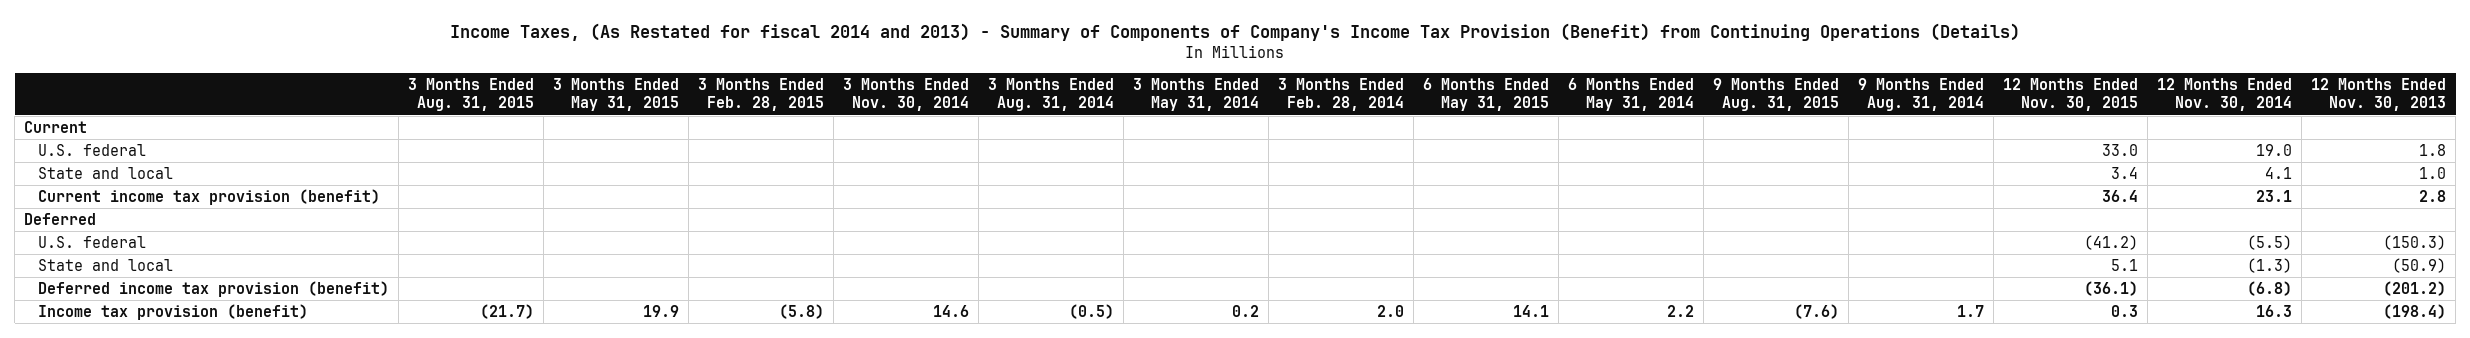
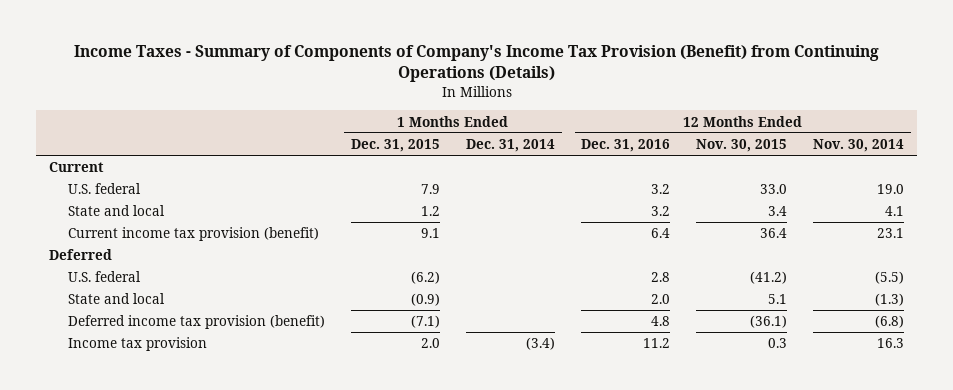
- Income Taxes, (As Restated for fiscal 2014 and 2013) - Summary of Components of Company's Income Tax Provision (Benefit) from Continuing Operations (Details)
+ Income Taxes - Summary of Components of Company's Income Tax Provision (Benefit) from Continuing Operations (Details)
- | 3 Months Ended Aug. 31, 2015 | 3 Months Ended May 31, 2015 | 3 Months Ended Feb. 28, 2015 | 3 Months Ended Nov. 30, 2014 | 3 Months Ended Aug. 31, 2014 | 3 Months Ended May 31, 2014 | 3 Months Ended Feb. 28, 2014 | 6 Months Ended May 31, 2015 | 6 Months Ended May 31, 2014 | 9 Months Ended Aug. 31, 2015 | 9 Months Ended Aug. 31, 2014 | 12 Months Ended Nov. 30, 2015 | 12 Months Ended Nov. 30, 2014 | 12 Months Ended Nov. 30, 2013
+ | 1 Months Ended Dec. 31, 2015 | 1 Months Ended Dec. 31, 2014 | 12 Months Ended Dec. 31, 2016 | 12 Months Ended Nov. 30, 2015 | 12 Months Ended Nov. 30, 2014
- Income tax provision (benefit) | (21.7) | 19.9 | (5.8) | 14.6 | (0.5) | 0.2 | 2.0 | 14.1 | 2.2 | (7.6) | 1.7 | 0.3 | 16.3 | (198.4)
+ Income tax provision | 2.0 | (3.4) | 11.2 | 0.3 | 16.3

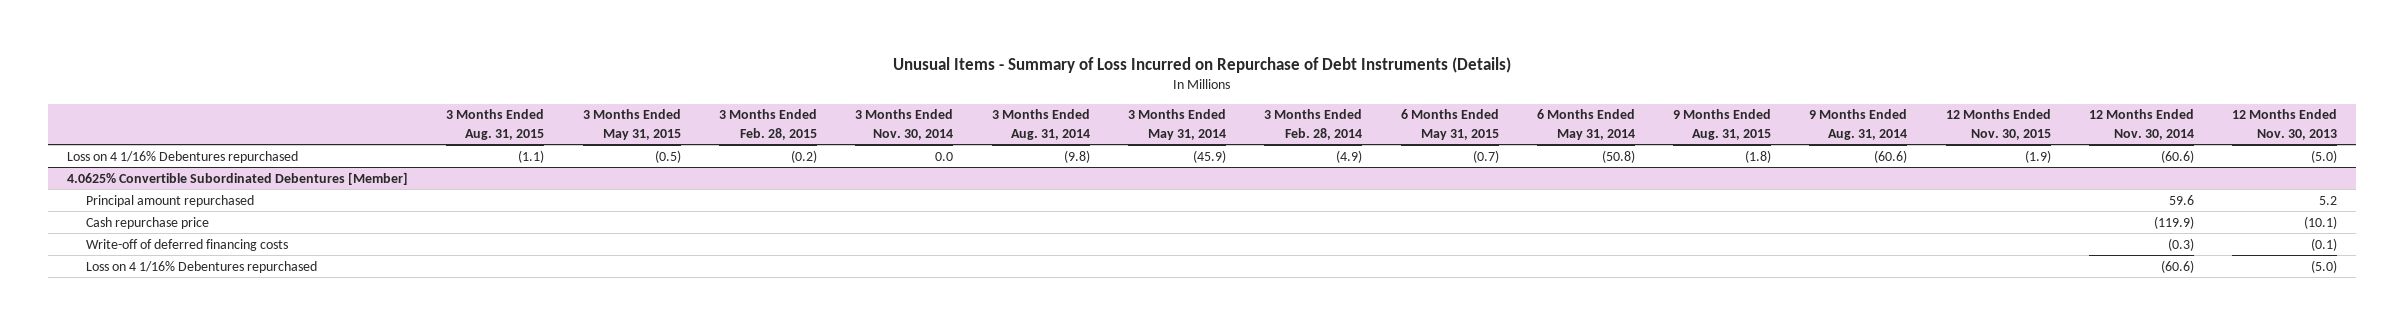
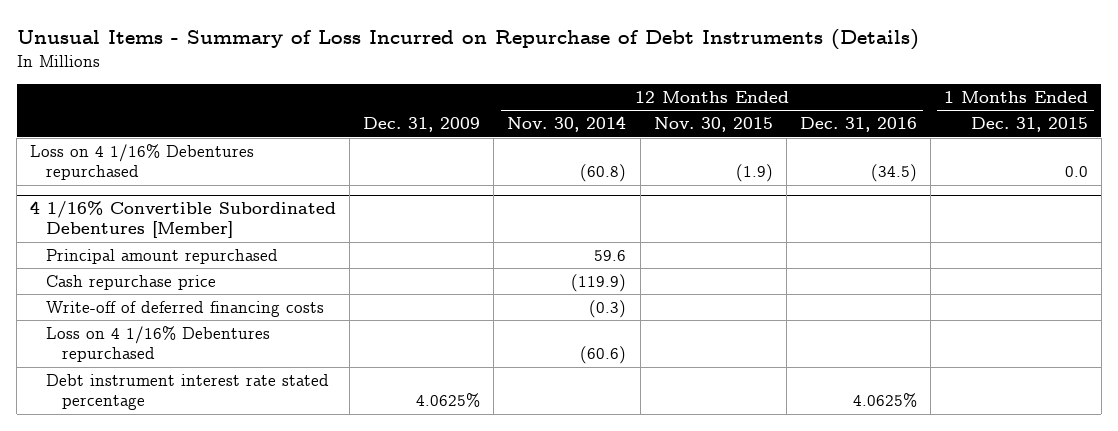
- | 3 Months Ended Aug. 31, 2015 | 3 Months Ended May 31, 2015 | 3 Months Ended Feb. 28, 2015 | 3 Months Ended Nov. 30, 2014 | 3 Months Ended Aug. 31, 2014 | 3 Months Ended May 31, 2014 | 3 Months Ended Feb. 28, 2014 | 6 Months Ended May 31, 2015 | 6 Months Ended May 31, 2014 | 9 Months Ended Aug. 31, 2015 | 9 Months Ended Aug. 31, 2014 | 12 Months Ended Nov. 30, 2015 | 12 Months Ended Nov. 30, 2014 | 12 Months Ended Nov. 30, 2013
+ | Dec. 31, 2009 | 12 Months Ended Nov. 30, 2014 | 12 Months Ended Nov. 30, 2015 | 12 Months Ended Dec. 31, 2016 | 1 Months Ended Dec. 31, 2015
- Loss on 4 1/16% Debentures repurchased | (1.1) | (0.5) | (0.2) | 0.0 | (9.8) | (45.9) | (4.9) | (0.7) | (50.8) | (1.8) | (60.6) | (1.9) | (60.6) | (5.0)
- 4.0625% Convertible Subordinated Debentures [Member]
+ Loss on 4 1/16% Debentures repurchased | | (60.8) | (1.9) | (34.5) | 0.0
+ 4 1/16% Convertible Subordinated Debentures [Member]
+ Debt instrument interest rate stated percentage | 4.0625% | | | 4.0625% |

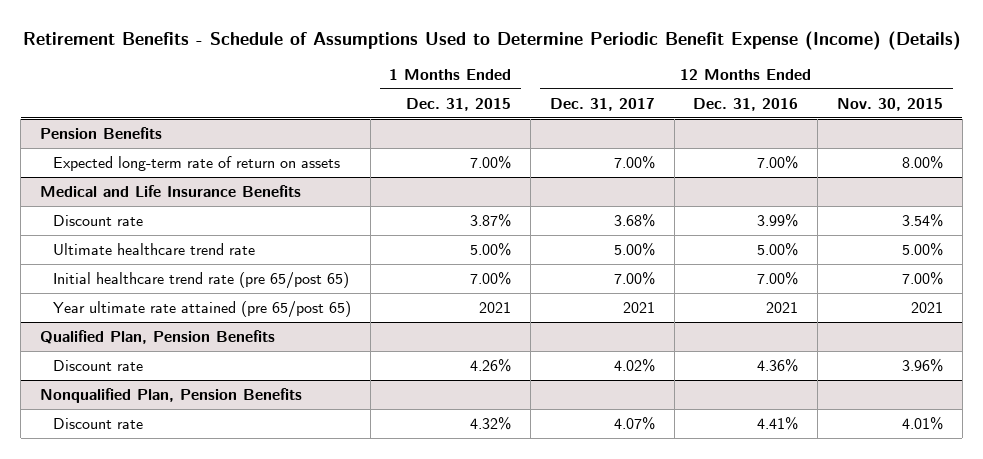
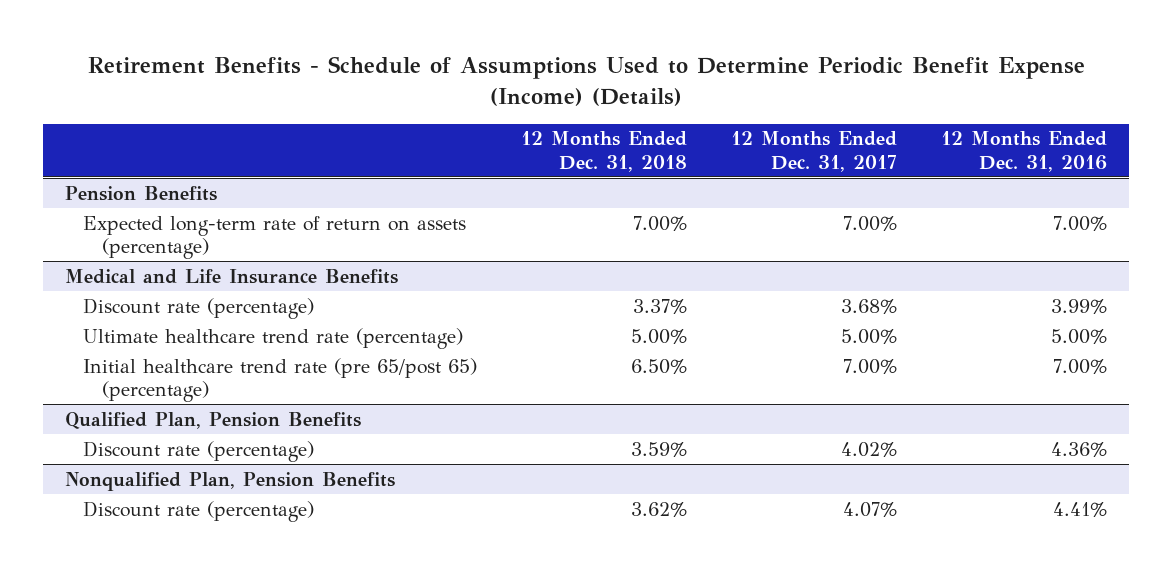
- | 1 Months Ended Dec. 31, 2015 | 12 Months Ended Dec. 31, 2017 | 12 Months Ended Dec. 31, 2016 | 12 Months Ended Nov. 30, 2015
+ | 12 Months Ended Dec. 31, 2018 | 12 Months Ended Dec. 31, 2017 | 12 Months Ended Dec. 31, 2016
@ Pension Benefits
- Expected long-term rate of return on assets | 7.00% | 7.00% | 7.00% | 8.00%
+ Expected long-term rate of return on assets (percentage) | 7.00% | 7.00% | 7.00%
@ Medical and Life Insurance Benefits
- Discount rate | 3.87% | 3.68% | 3.99% | 3.54%
- Ultimate healthcare trend rate | 5.00% | 5.00% | 5.00% | 5.00%
- Initial healthcare trend rate (pre 65/post 65) | 7.00% | 7.00% | 7.00% | 7.00%
- Year ultimate rate attained (pre 65/post 65) | 2021 | 2021 | 2021 | 2021
+ Discount rate (percentage) | 3.37% | 3.68% | 3.99%
+ Ultimate healthcare trend rate (percentage) | 5.00% | 5.00% | 5.00%
+ Initial healthcare trend rate (pre 65/post 65) (percentage) | 6.50% | 7.00% | 7.00%
@ Qualified Plan, Pension Benefits
- Discount rate | 4.26% | 4.02% | 4.36% | 3.96%
+ Discount rate (percentage) | 3.59% | 4.02% | 4.36%
@ Nonqualified Plan, Pension Benefits
- Discount rate | 4.32% | 4.07% | 4.41% | 4.01%
+ Discount rate (percentage) | 3.62% | 4.07% | 4.41%

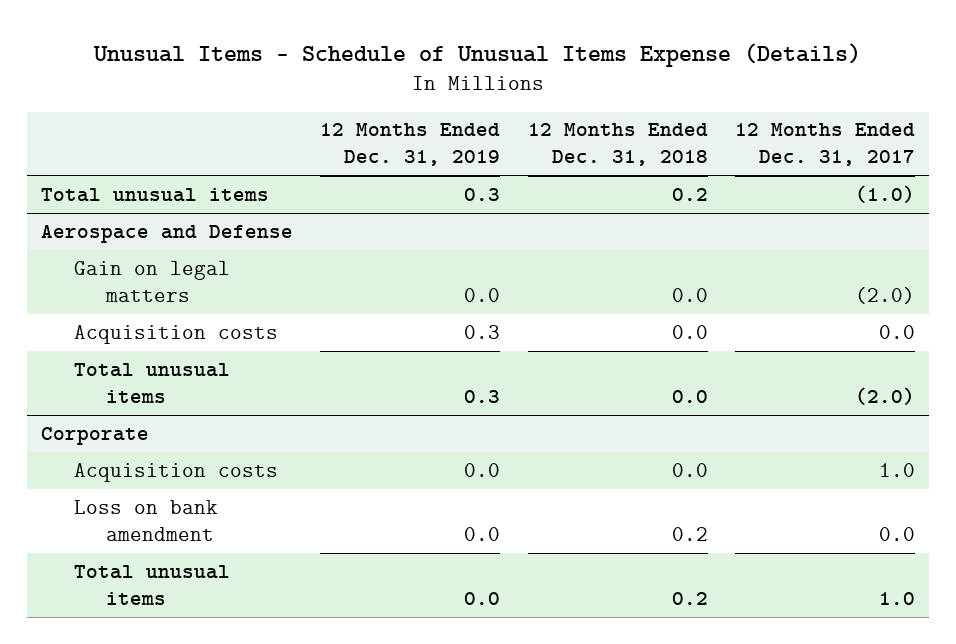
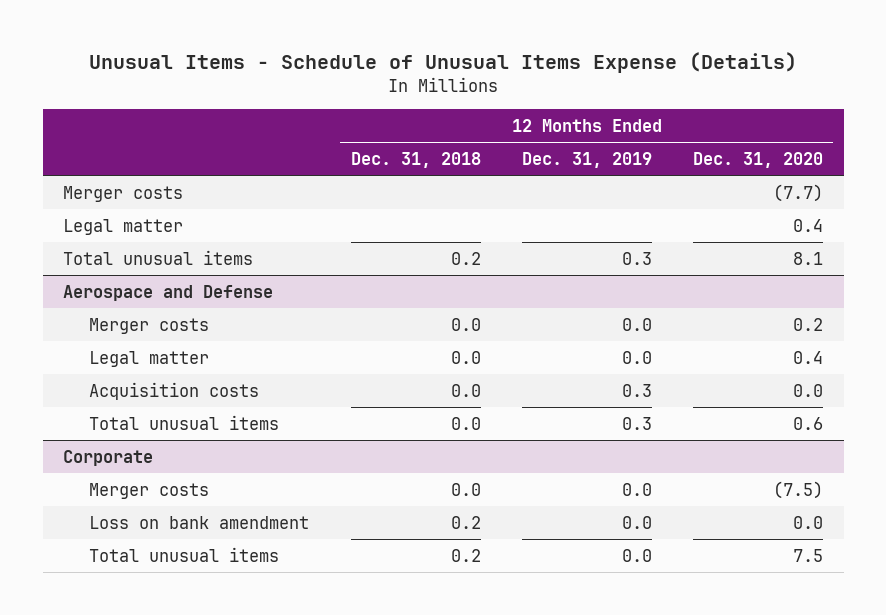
- | 12 Months Ended Dec. 31, 2019 | 12 Months Ended Dec. 31, 2018 | 12 Months Ended Dec. 31, 2017
+ | 12 Months Ended Dec. 31, 2018 | 12 Months Ended Dec. 31, 2019 | 12 Months Ended Dec. 31, 2020
+ Merger costs | | | (7.7)
+ Legal matter | | | 0.4
@ Aerospace and Defense
- Gain on legal matters | 0.0 | 0.0 | (2.0)
+ Merger costs | 0.0 | 0.0 | 0.2
+ Legal matter | 0.0 | 0.0 | 0.4
@ Corporate
- Acquisition costs | 0.0 | 0.0 | 1.0
+ Merger costs | 0.0 | 0.0 | (7.5)

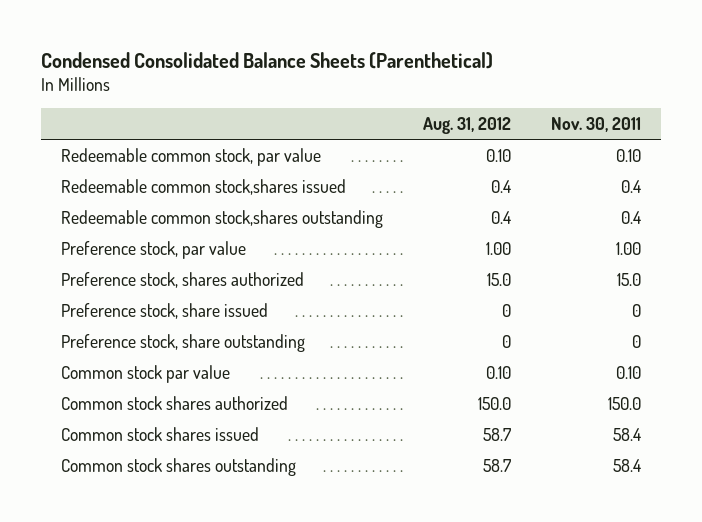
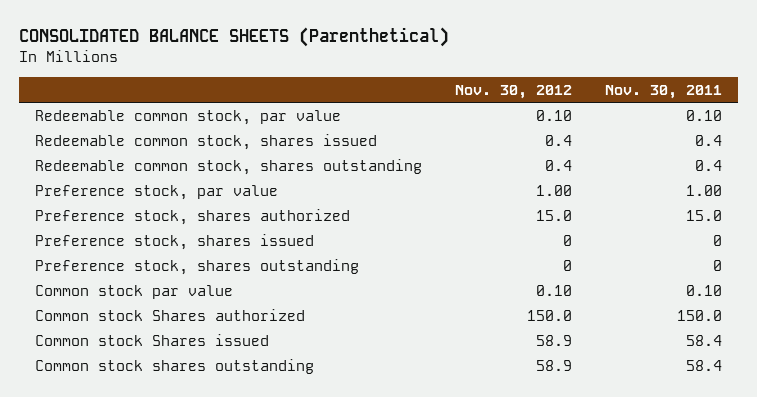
- Condensed Consolidated Balance Sheets (Parenthetical)
+ CONSOLIDATED BALANCE SHEETS (Parenthetical)
- | Aug. 31, 2012 | Nov. 30, 2011
+ | Nov. 30, 2012 | Nov. 30, 2011
- Redeemable common stock,shares issued | 0.4 | 0.4
- Redeemable common stock,shares outstanding | 0.4 | 0.4
+ Redeemable common stock, shares issued | 0.4 | 0.4
+ Redeemable common stock, shares outstanding | 0.4 | 0.4
- Preference stock, share issued | 0 | 0
- Preference stock, share outstanding | 0 | 0
+ Preference stock, shares issued | 0 | 0
+ Preference stock, shares outstanding | 0 | 0
- Common stock shares authorized | 150.0 | 150.0
- Common stock shares issued | 58.7 | 58.4
+ Common stock Shares authorized | 150.0 | 150.0
+ Common stock Shares issued | 58.9 | 58.4

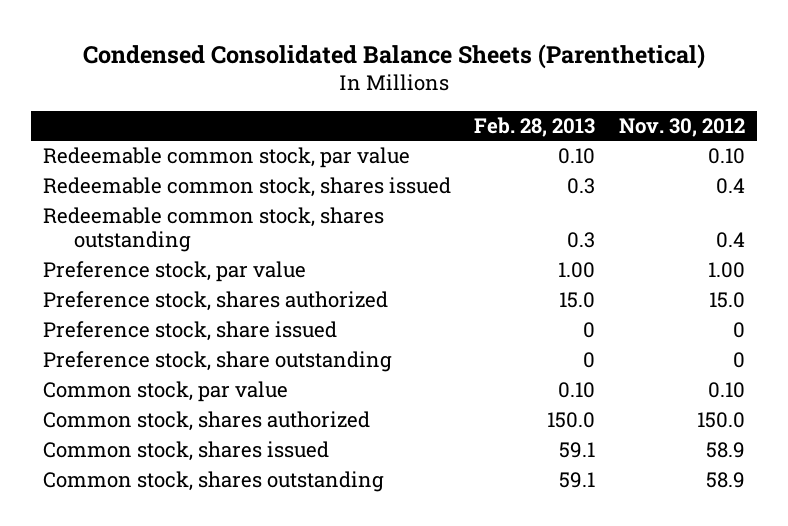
- CONSOLIDATED BALANCE SHEETS (Parenthetical)
+ Condensed Consolidated Balance Sheets (Parenthetical)
- | Nov. 30, 2012 | Nov. 30, 2011
+ | Feb. 28, 2013 | Nov. 30, 2012
- Preference stock, shares issued | 0 | 0
- Preference stock, shares outstanding | 0 | 0
- Common stock par value | 0.10 | 0.10
- Common stock Shares authorized | 150.0 | 150.0
- Common stock Shares issued | 58.9 | 58.4
- Common stock shares outstanding | 58.9 | 58.4
+ Preference stock, share issued | 0 | 0
+ Preference stock, share outstanding | 0 | 0
+ Common stock, par value | 0.10 | 0.10
+ Common stock, shares authorized | 150.0 | 150.0
+ Common stock, shares issued | 59.1 | 58.9
+ Common stock, shares outstanding | 59.1 | 58.9

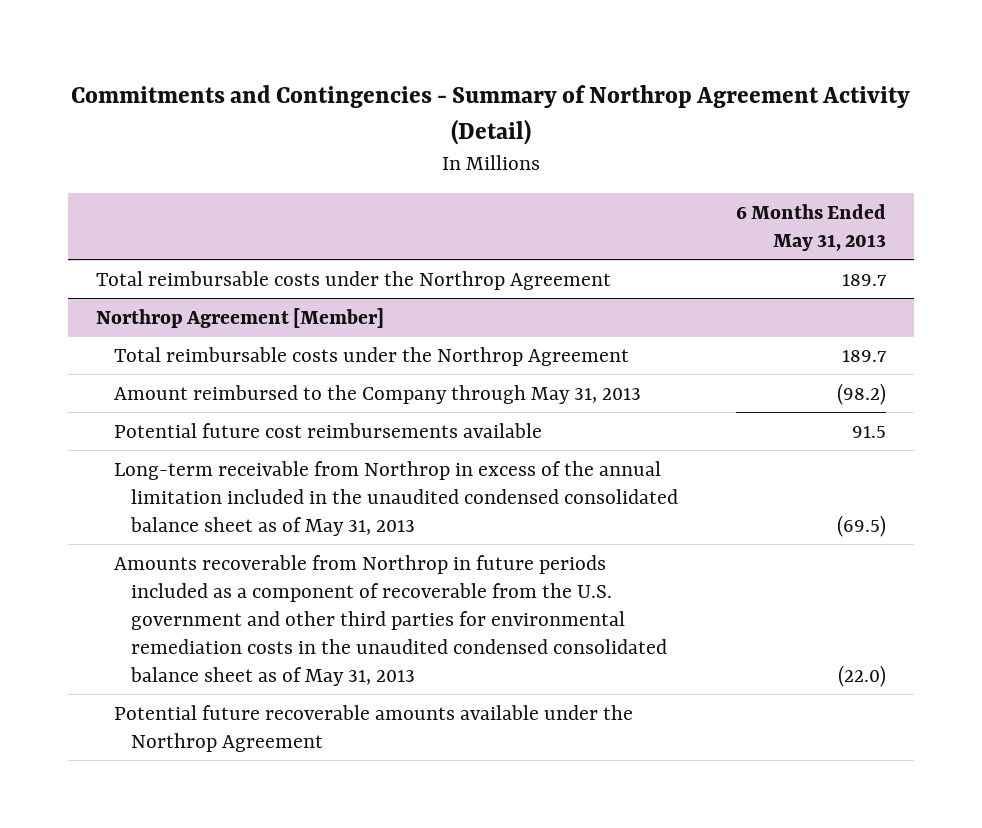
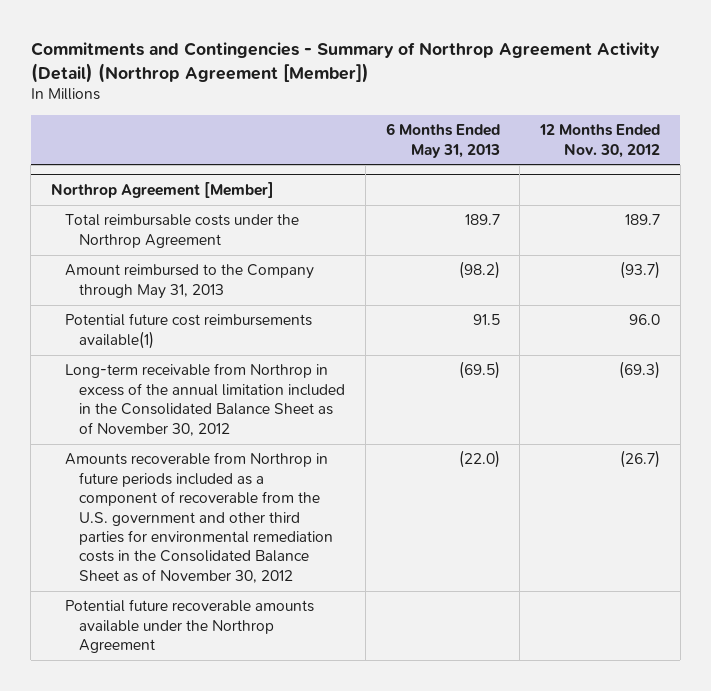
- Commitments and Contingencies - Summary of Northrop Agreement Activity (Detail)
+ Commitments and Contingencies - Summary of Northrop Agreement Activity (Detail) (Northrop Agreement [Member])
- | 6 Months Ended May 31, 2013
+ | 6 Months Ended May 31, 2013 | 12 Months Ended Nov. 30, 2012
- Total reimbursable costs under the Northrop Agreement | 189.7
@ Northrop Agreement [Member]
- Potential future cost reimbursements available | 91.5
- Long-term receivable from Northrop in excess of the annual limitation included in the unaudited condensed consolidated balance sheet as of May 31, 2013 | (69.5)
- Amounts recoverable from Northrop in future periods included as a component of recoverable from the U.S. government and other third parties for environmental remediation costs in the unaudited condensed consolidated balance sheet as of May 31, 2013 | (22.0)
+ Potential future cost reimbursements available(1) | 91.5 | 96.0
+ Long-term receivable from Northrop in excess of the annual limitation included in the Consolidated Balance Sheet as of November 30, 2012 | (69.5) | (69.3)
+ Amounts recoverable from Northrop in future periods included as a component of recoverable from the U.S. government and other third parties for environmental remediation costs in the Consolidated Balance Sheet as of November 30, 2012 | (22.0) | (26.7)

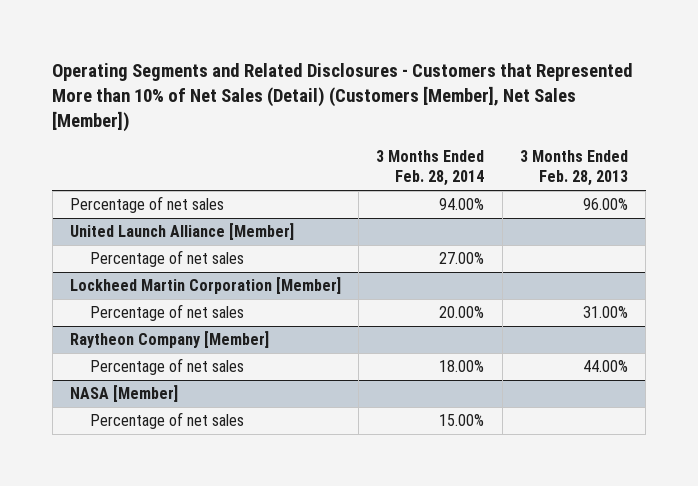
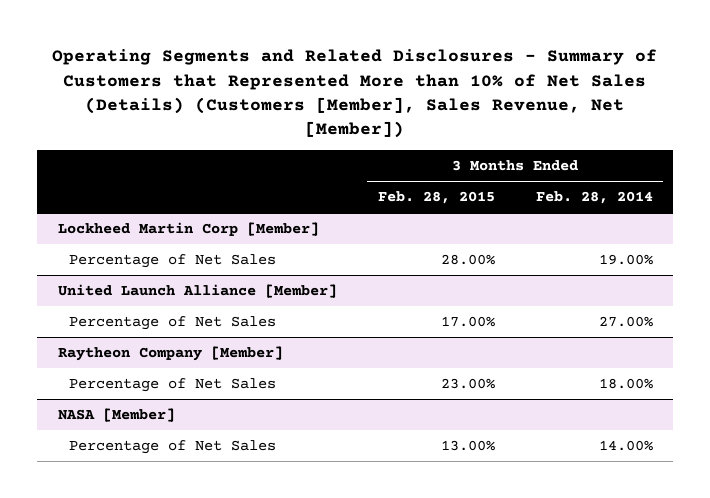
- Operating Segments and Related Disclosures - Customers that Represented More than 10% of Net Sales (Detail) (Customers [Member], Net Sales [Member])
+ Operating Segments and Related Disclosures - Summary of Customers that Represented More than 10% of Net Sales (Details) (Customers [Member], Sales Revenue, Net [Member])
- | 3 Months Ended Feb. 28, 2014 | 3 Months Ended Feb. 28, 2013
+ | 3 Months Ended Feb. 28, 2015 | 3 Months Ended Feb. 28, 2014
- Percentage of net sales | 94.00% | 96.00%
+ Lockheed Martin Corp [Member]
+ Percentage of Net Sales | 28.00% | 19.00%
@ United Launch Alliance [Member]
- Percentage of net sales | 27.00% |
- Lockheed Martin Corporation [Member]
- Percentage of net sales | 20.00% | 31.00%
@ United Launch Alliance [Member]
+ Percentage of Net Sales | 17.00% | 27.00%
@ Raytheon Company [Member]
- Percentage of net sales | 18.00% | 44.00%
+ Percentage of Net Sales | 23.00% | 18.00%
@ NASA [Member]
- Percentage of net sales | 15.00% |
+ Percentage of Net Sales | 13.00% | 14.00%

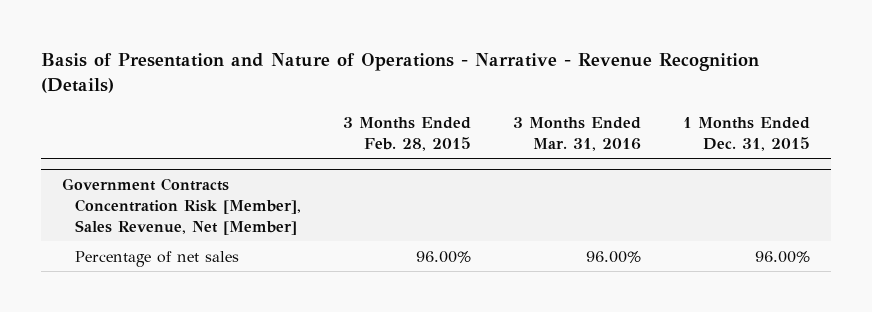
- Operating Segments and Related Disclosures - Summary of Customers that Represented More than 10% of Net Sales (Details) (Customers [Member], Sales Revenue, Net [Member])
+ Basis of Presentation and Nature of Operations - Narrative - Revenue Recognition (Details)
- | 3 Months Ended Feb. 28, 2015 | 3 Months Ended Feb. 28, 2014
+ | 3 Months Ended Feb. 28, 2015 | 3 Months Ended Mar. 31, 2016 | 1 Months Ended Dec. 31, 2015
- Lockheed Martin Corp [Member]
- Percentage of Net Sales | 28.00% | 19.00%
- United Launch Alliance [Member]
- Percentage of Net Sales | 17.00% | 27.00%
- Raytheon Company [Member]
- Percentage of Net Sales | 23.00% | 18.00%
- NASA [Member]
- Percentage of Net Sales | 13.00% | 14.00%
+ Government Contracts Concentration Risk [Member], Sales Revenue, Net [Member]
+ Percentage of net sales | 96.00% | 96.00% | 96.00%

